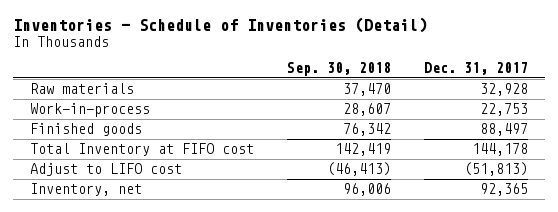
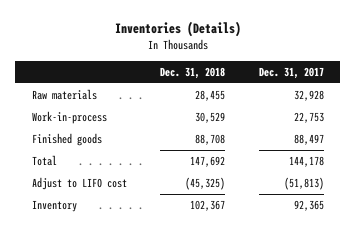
- Inventories - Schedule of Inventories (Detail)
+ Inventories (Details)
- | Sep. 30, 2018 | Dec. 31, 2017
+ | Dec. 31, 2018 | Dec. 31, 2017
- Total Inventory at FIFO cost | 142,419 | 144,178
+ Total | 147,692 | 144,178
- Inventory, net | 96,006 | 92,365
+ Inventory | 102,367 | 92,365

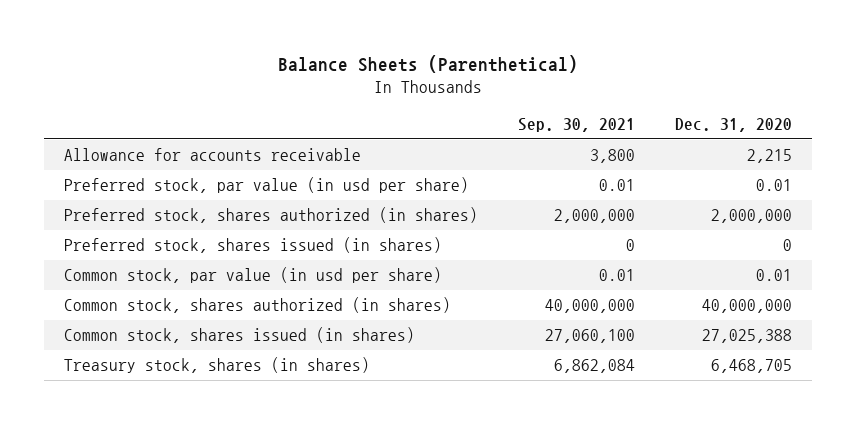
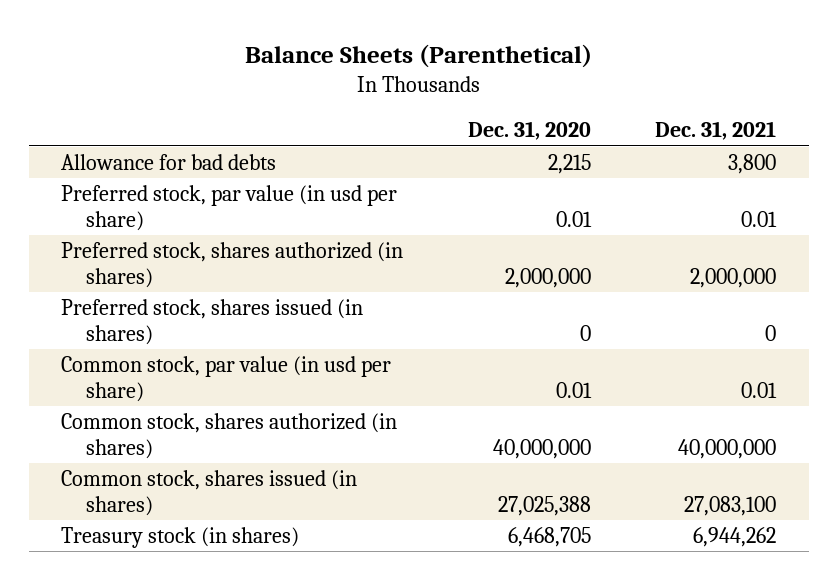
- | Sep. 30, 2021 | Dec. 31, 2020
+ | Dec. 31, 2020 | Dec. 31, 2021
- Allowance for accounts receivable | 3,800 | 2,215
+ Allowance for bad debts | 2,215 | 3,800
- Treasury stock, shares (in shares) | 6,862,084 | 6,468,705
+ Treasury stock (in shares) | 6,468,705 | 6,944,262

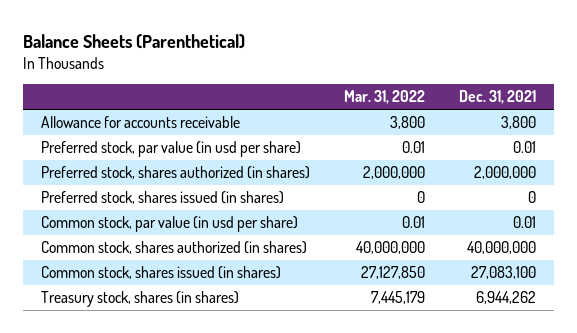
- | Dec. 31, 2020 | Dec. 31, 2021
+ | Mar. 31, 2022 | Dec. 31, 2021
- Allowance for bad debts | 2,215 | 3,800
+ Allowance for accounts receivable | 3,800 | 3,800
- Treasury stock (in shares) | 6,468,705 | 6,944,262
+ Treasury stock, shares (in shares) | 7,445,179 | 6,944,262

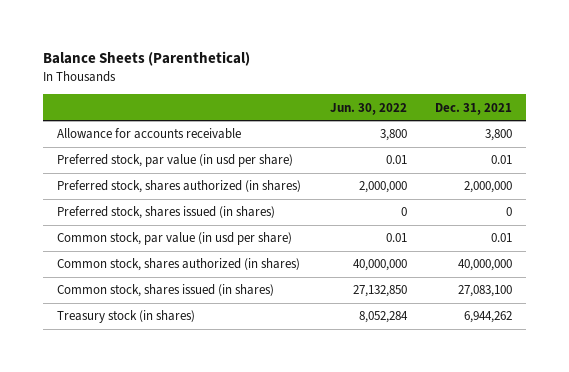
- | Mar. 31, 2022 | Dec. 31, 2021
+ | Jun. 30, 2022 | Dec. 31, 2021
- Treasury stock, shares (in shares) | 7,445,179 | 6,944,262
+ Treasury stock (in shares) | 8,052,284 | 6,944,262

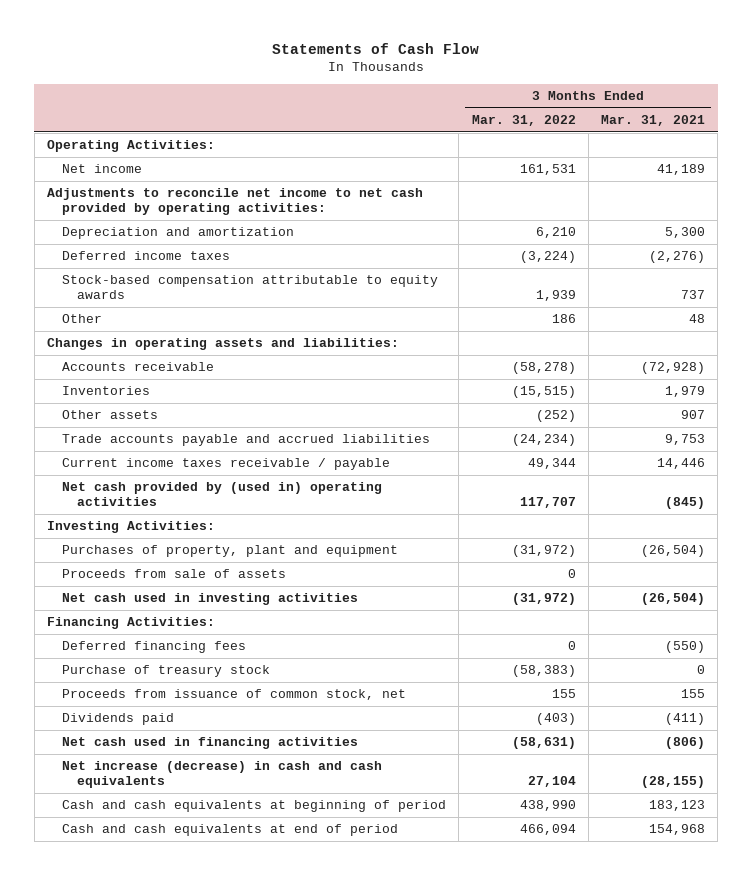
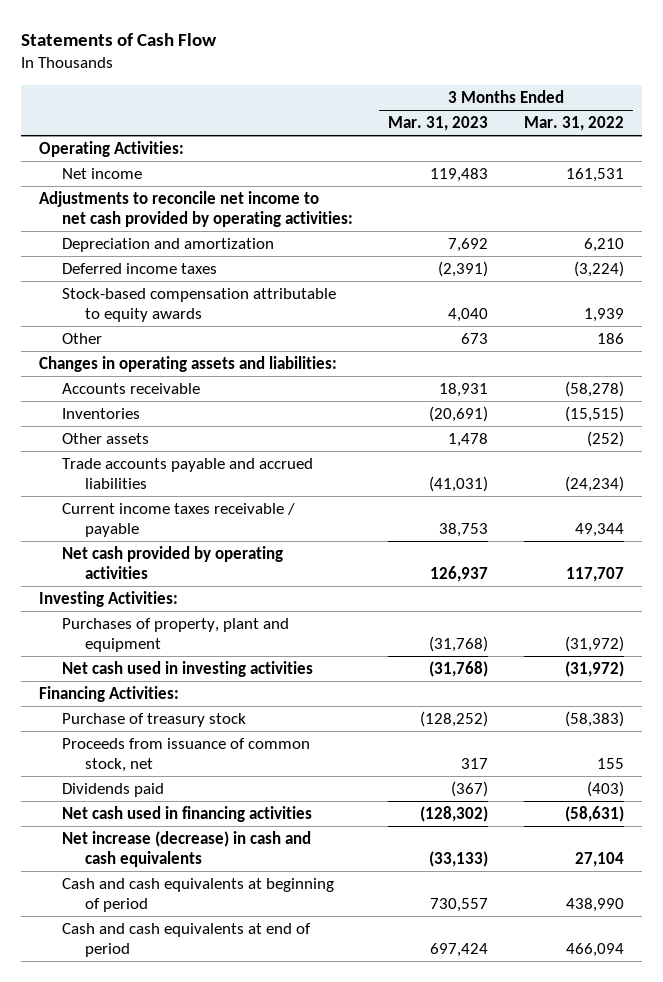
- | 3 Months Ended Mar. 31, 2022 | 3 Months Ended Mar. 31, 2021
+ | 3 Months Ended Mar. 31, 2023 | 3 Months Ended Mar. 31, 2022
- Net cash provided by (used in) operating activities | 117,707 | (845)
+ Net cash provided by operating activities | 126,937 | 117,707
- Proceeds from sale of assets | 0 |
- Deferred financing fees | 0 | (550)

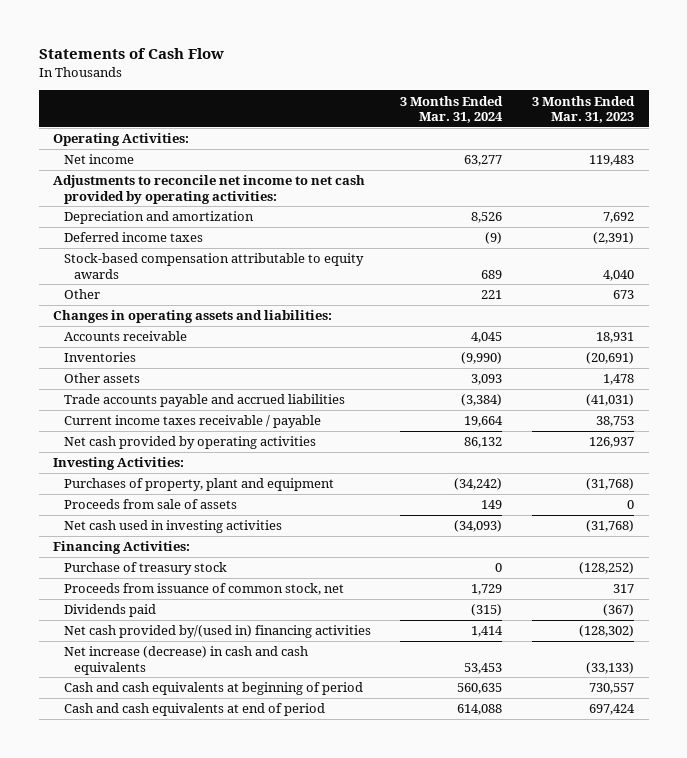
- | 3 Months Ended Mar. 31, 2023 | 3 Months Ended Mar. 31, 2022
+ | 3 Months Ended Mar. 31, 2024 | 3 Months Ended Mar. 31, 2023
+ Proceeds from sale of assets | 149 | 0
- Net cash used in financing activities | (128,302) | (58,631)
+ Net cash provided by/(used in) financing activities | 1,414 | (128,302)

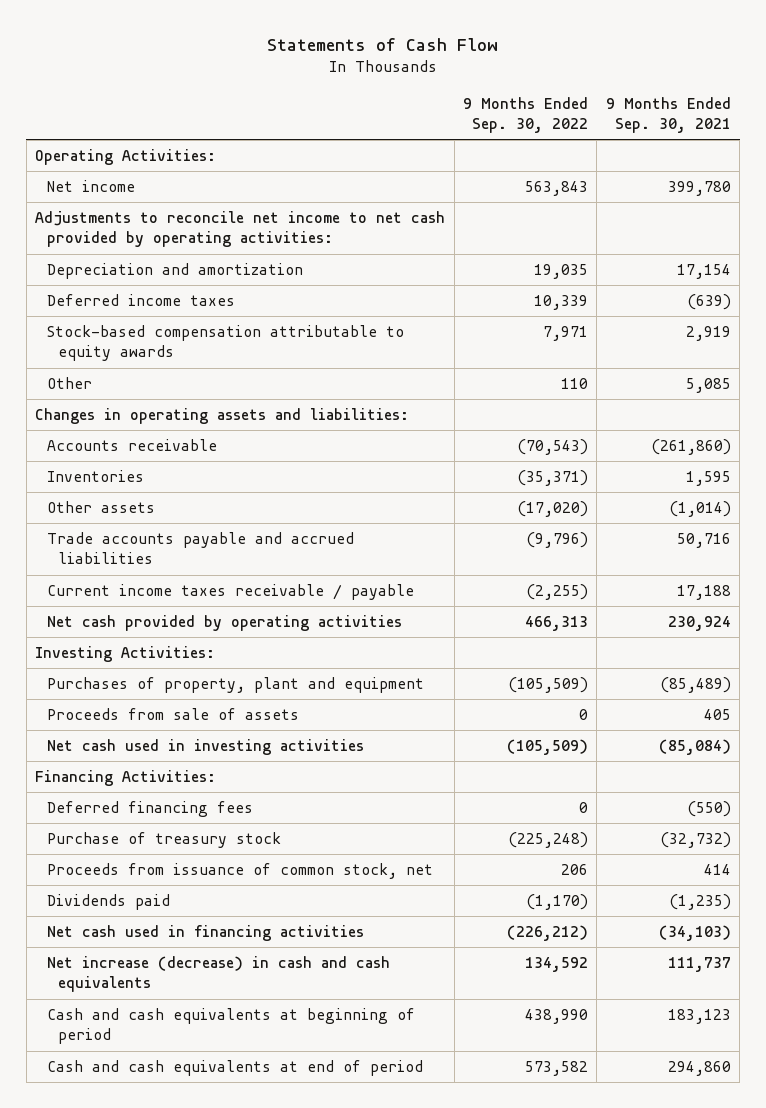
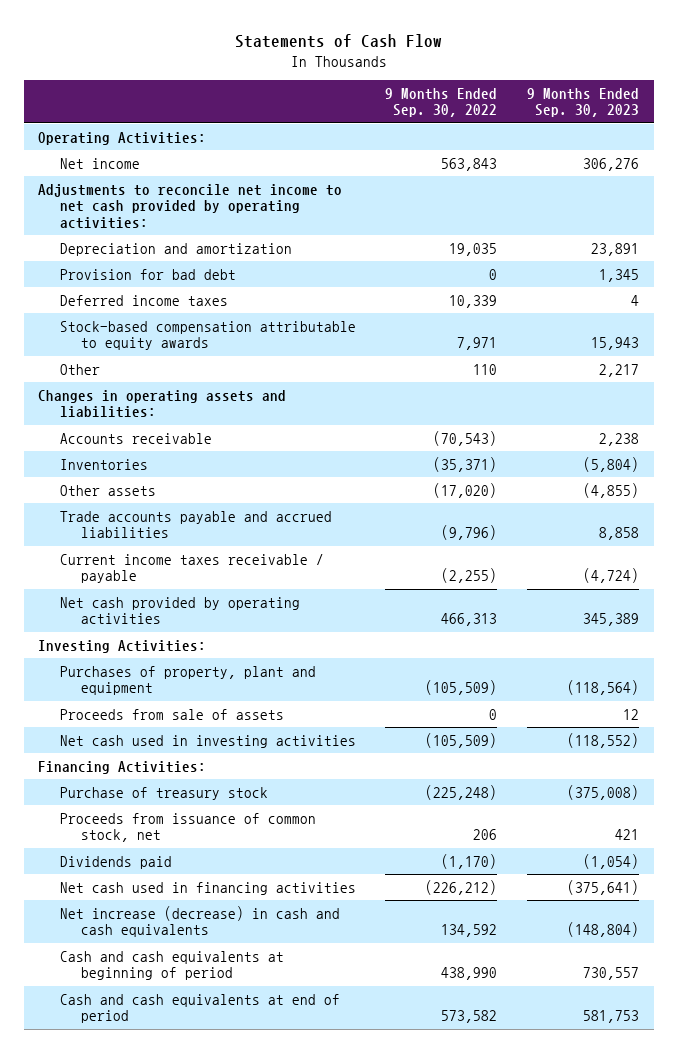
- | 9 Months Ended Sep. 30, 2022 | 9 Months Ended Sep. 30, 2021
+ | 9 Months Ended Sep. 30, 2022 | 9 Months Ended Sep. 30, 2023
+ Provision for bad debt | 0 | 1,345
- Deferred financing fees | 0 | (550)

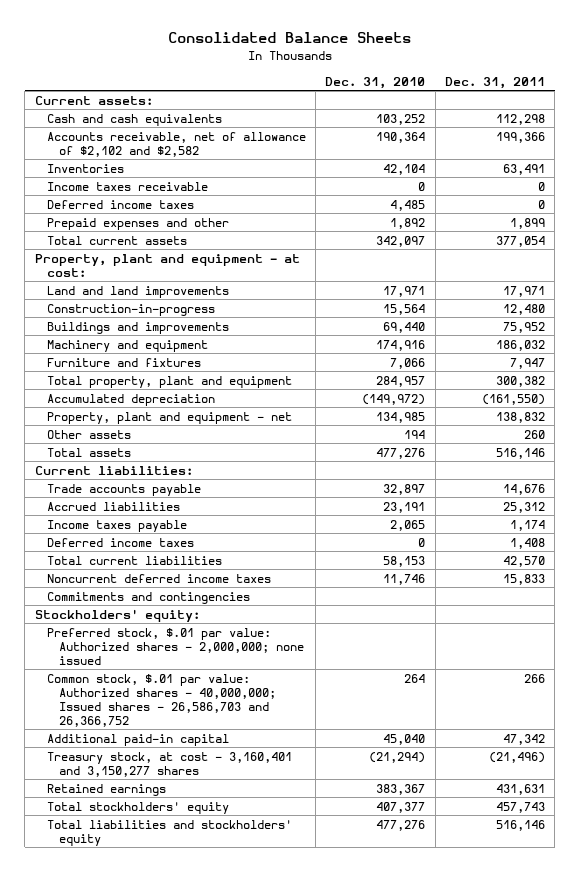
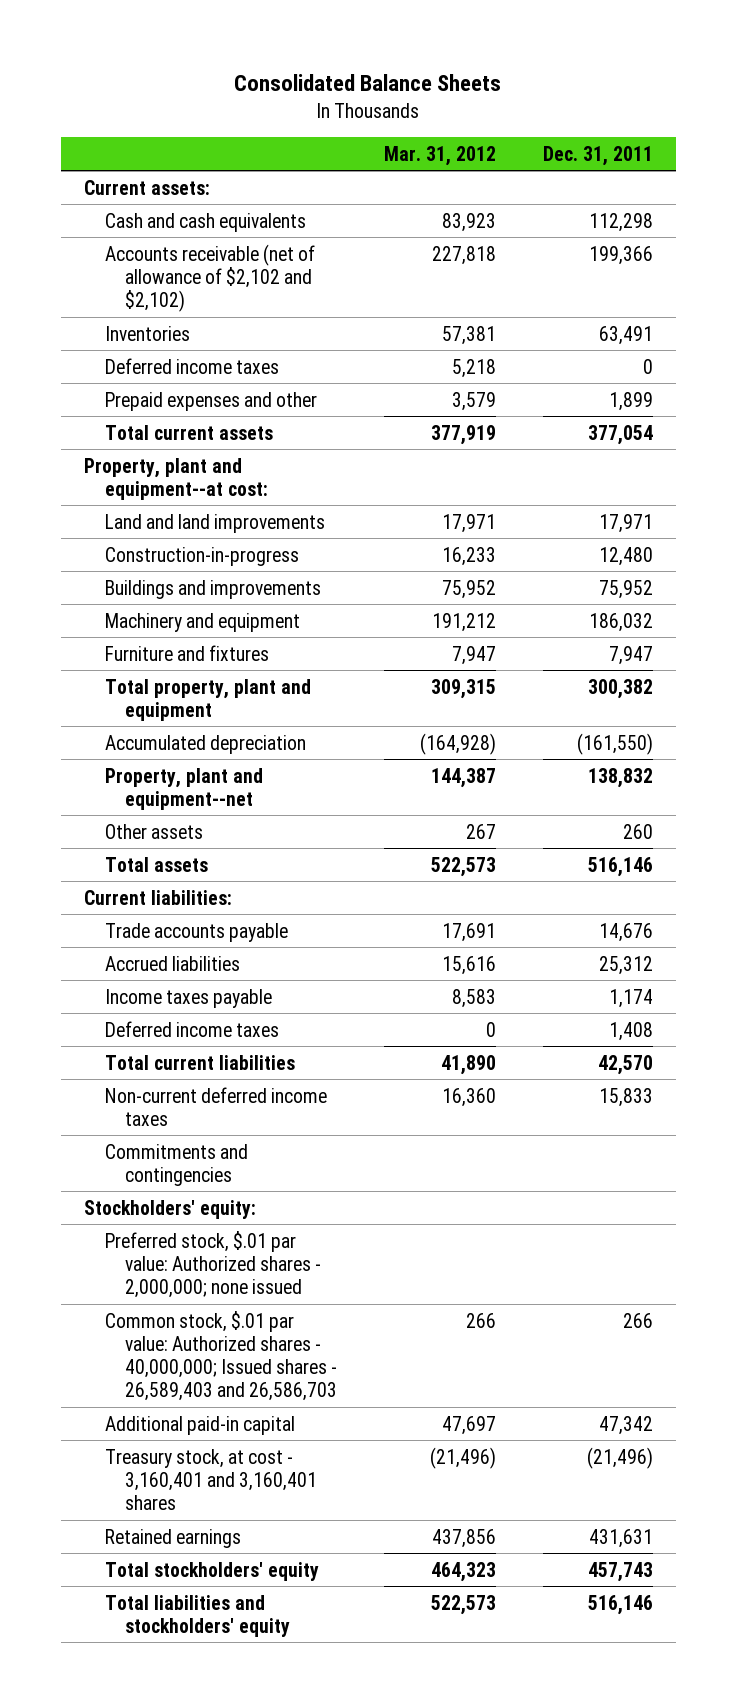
- | Dec. 31, 2010 | Dec. 31, 2011
+ | Mar. 31, 2012 | Dec. 31, 2011
- Accounts receivable, net of allowance of $2,102 and $2,582 | 190,364 | 199,366
+ Accounts receivable (net of allowance of $2,102 and $2,102) | 227,818 | 199,366
- Income taxes receivable | 0 | 0
- Property, plant and equipment - at cost:
+ Property, plant and equipment--at cost:
- Property, plant and equipment - net | 134,985 | 138,832
+ Property, plant and equipment--net | 144,387 | 138,832
- Noncurrent deferred income taxes | 11,746 | 15,833
+ Non-current deferred income taxes | 16,360 | 15,833
- Common stock, $.01 par value: Authorized shares - 40,000,000; Issued shares - 26,586,703 and 26,366,752 | 264 | 266
+ Common stock, $.01 par value: Authorized shares - 40,000,000; Issued shares - 26,589,403 and 26,586,703 | 266 | 266
- Treasury stock, at cost - 3,160,401 and 3,150,277 shares | (21,294) | (21,496)
+ Treasury stock, at cost - 3,160,401 and 3,160,401 shares | (21,496) | (21,496)

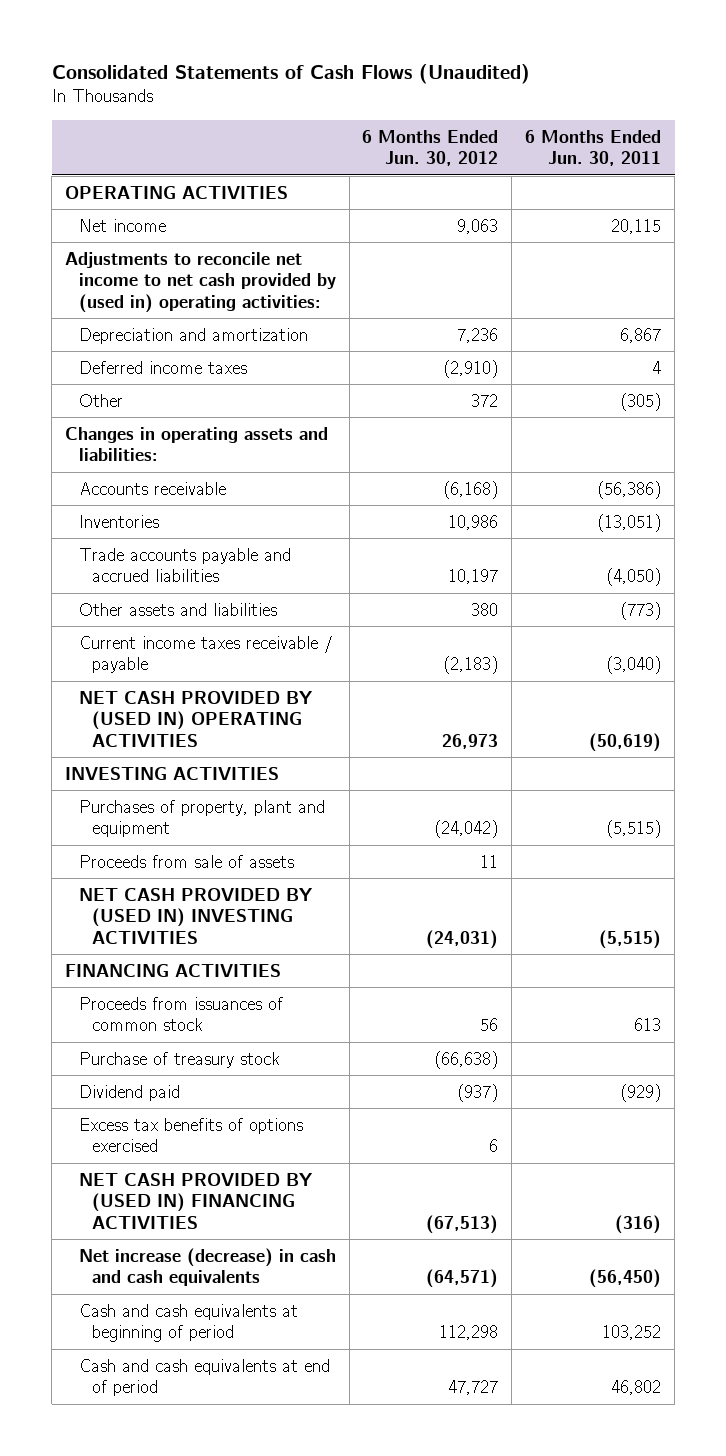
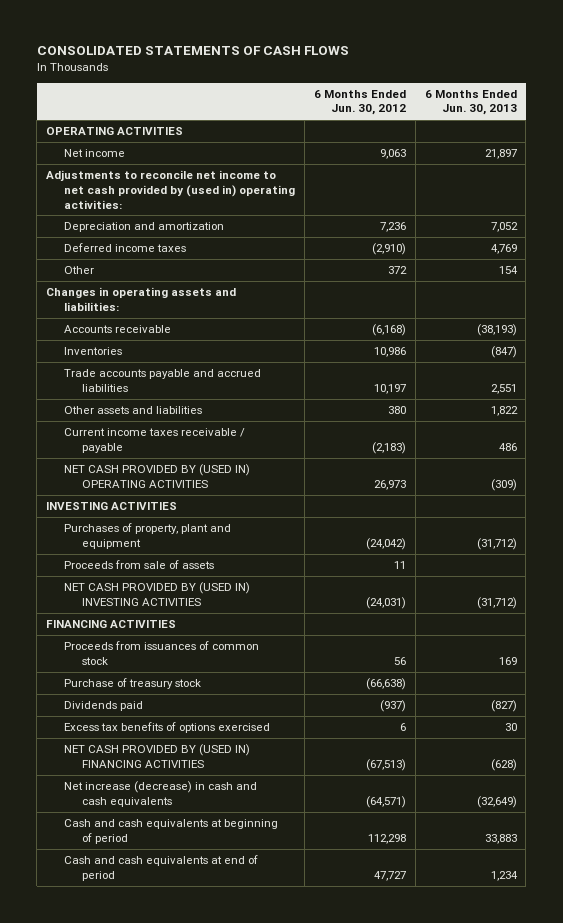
- Consolidated Statements of Cash Flows (Unaudited)
+ CONSOLIDATED STATEMENTS OF CASH FLOWS
- | 6 Months Ended Jun. 30, 2012 | 6 Months Ended Jun. 30, 2011
+ | 6 Months Ended Jun. 30, 2012 | 6 Months Ended Jun. 30, 2013
- Dividend paid | (937) | (929)
+ Dividends paid | (937) | (827)

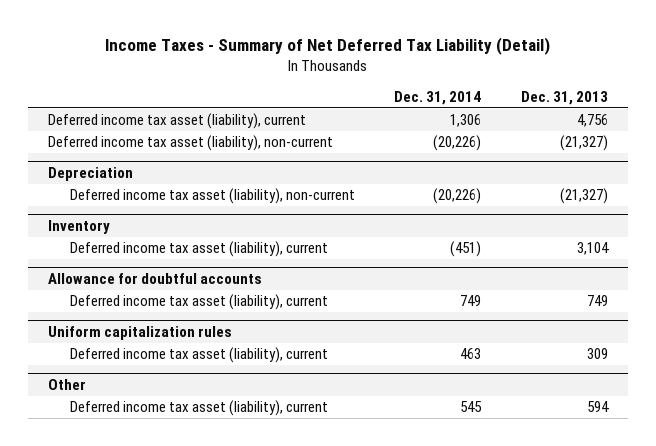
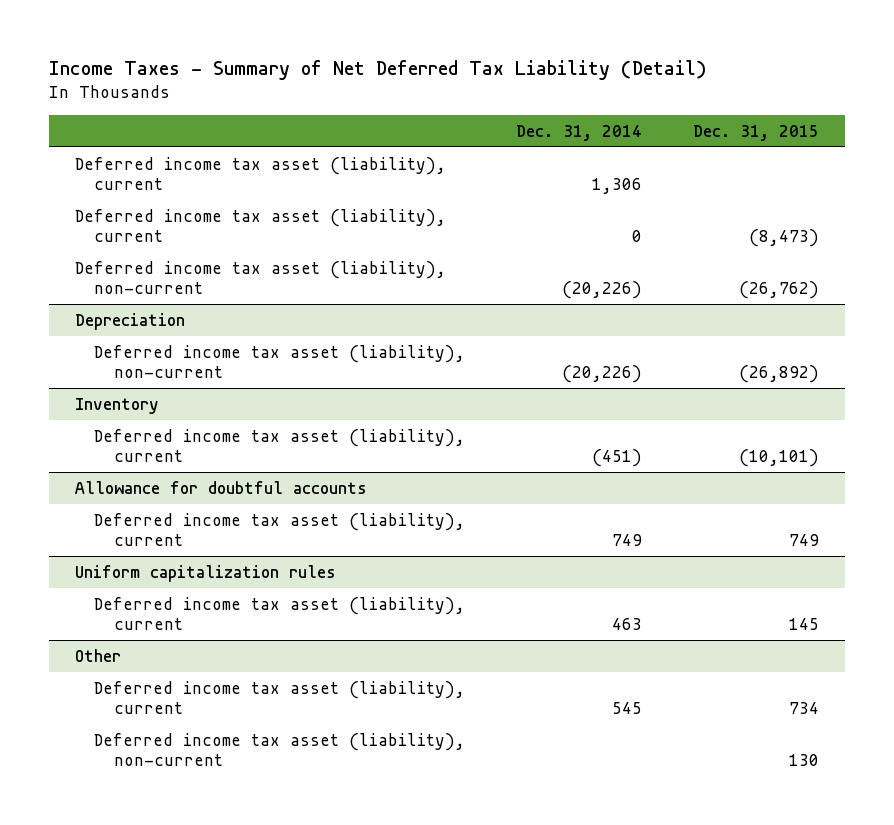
- | Dec. 31, 2014 | Dec. 31, 2013
+ | Dec. 31, 2014 | Dec. 31, 2015
+ Deferred income tax asset (liability), current | 0 | (8,473)
@ Other
+ Deferred income tax asset (liability), non-current | | 130

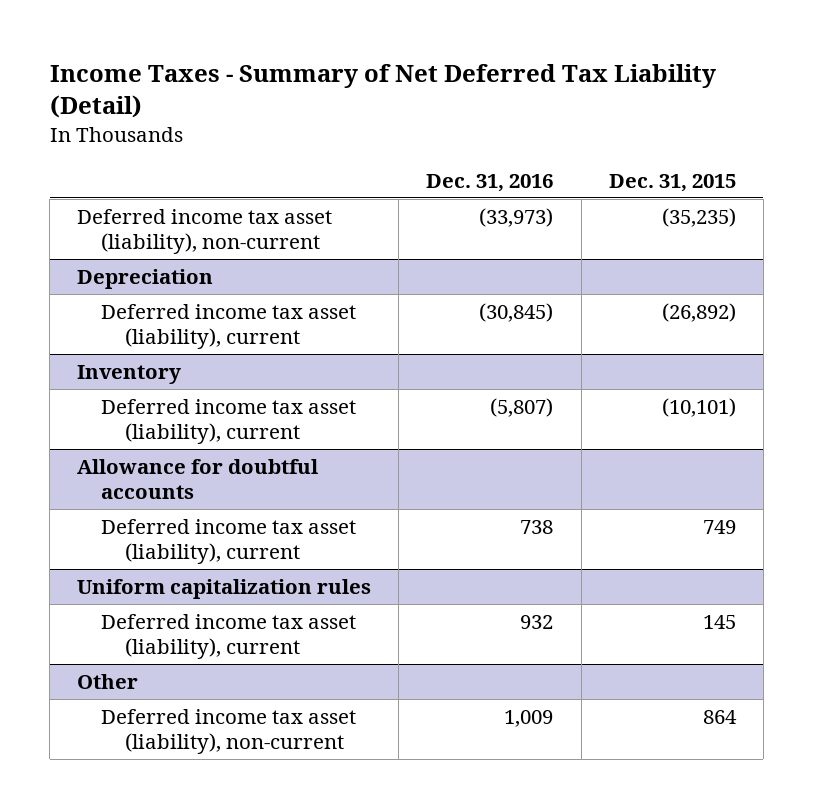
- | Dec. 31, 2014 | Dec. 31, 2015
+ | Dec. 31, 2016 | Dec. 31, 2015
- Deferred income tax asset (liability), current | 1,306 |
- Deferred income tax asset (liability), current | 0 | (8,473)
- Deferred income tax asset (liability), non-current | (20,226) | (26,762)
+ Deferred income tax asset (liability), non-current | (33,973) | (35,235)
@ Depreciation
- Deferred income tax asset (liability), non-current | (20,226) | (26,892)
+ Deferred income tax asset (liability), current | (30,845) | (26,892)
@ Other
- Deferred income tax asset (liability), current | 545 | 734
- Deferred income tax asset (liability), non-current | | 130
+ Deferred income tax asset (liability), non-current | 1,009 | 864

